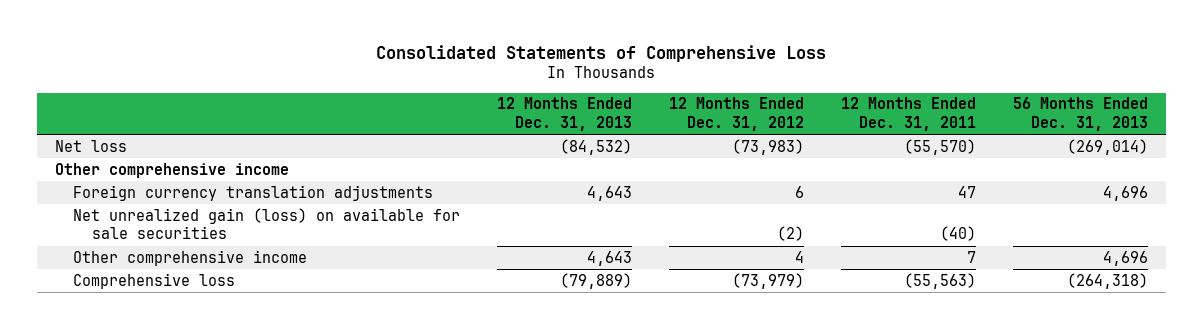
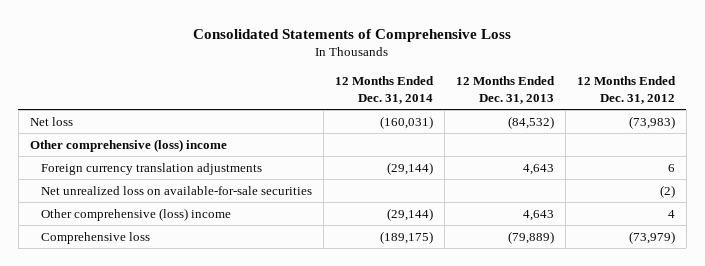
- | 12 Months Ended Dec. 31, 2013 | 12 Months Ended Dec. 31, 2012 | 12 Months Ended Dec. 31, 2011 | 56 Months Ended Dec. 31, 2013
+ | 12 Months Ended Dec. 31, 2014 | 12 Months Ended Dec. 31, 2013 | 12 Months Ended Dec. 31, 2012
- Other comprehensive income
+ Other comprehensive (loss) income
- Net unrealized gain (loss) on available for sale securities | | (2) | (40) |
- Other comprehensive income | 4,643 | 4 | 7 | 4,696
+ Net unrealized loss on available-for-sale securities | | | (2)
+ Other comprehensive (loss) income | (29,144) | 4,643 | 4

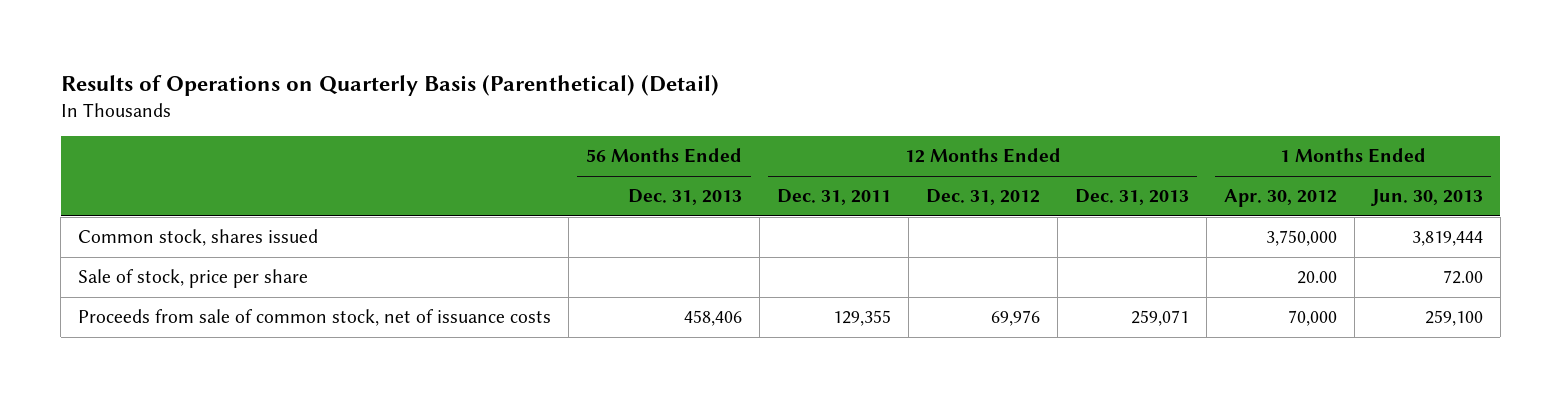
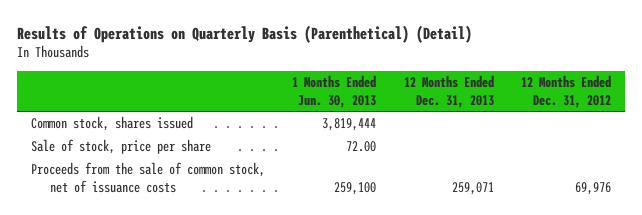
- | 56 Months Ended Dec. 31, 2013 | 12 Months Ended Dec. 31, 2011 | 12 Months Ended Dec. 31, 2012 | 12 Months Ended Dec. 31, 2013 | 1 Months Ended Apr. 30, 2012 | 1 Months Ended Jun. 30, 2013
+ | 1 Months Ended Jun. 30, 2013 | 12 Months Ended Dec. 31, 2013 | 12 Months Ended Dec. 31, 2012
- Proceeds from sale of common stock, net of issuance costs | 458,406 | 129,355 | 69,976 | 259,071 | 70,000 | 259,100
+ Proceeds from the sale of common stock, net of issuance costs | 259,100 | 259,071 | 69,976

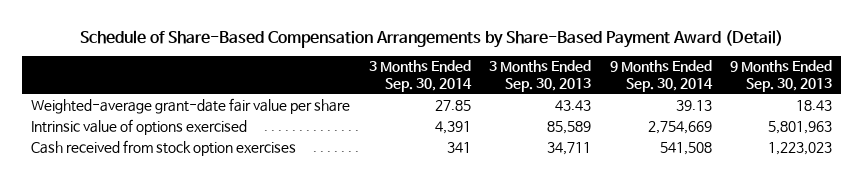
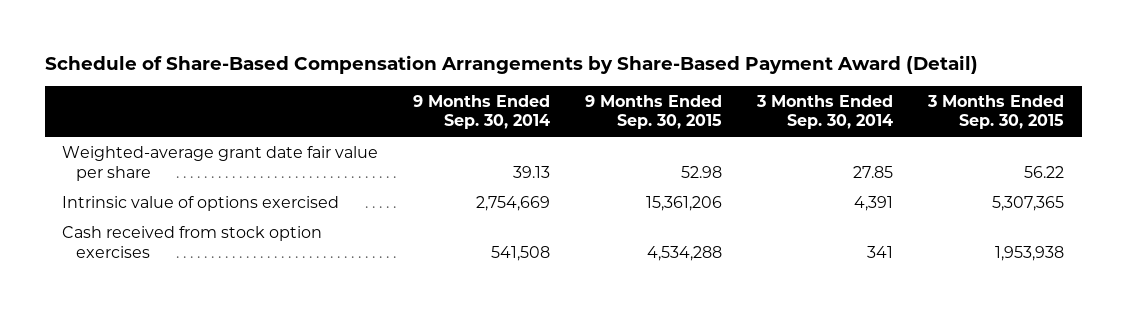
- | 3 Months Ended Sep. 30, 2014 | 3 Months Ended Sep. 30, 2013 | 9 Months Ended Sep. 30, 2014 | 9 Months Ended Sep. 30, 2013
+ | 9 Months Ended Sep. 30, 2014 | 9 Months Ended Sep. 30, 2015 | 3 Months Ended Sep. 30, 2014 | 3 Months Ended Sep. 30, 2015
- Weighted-average grant-date fair value per share | 27.85 | 43.43 | 39.13 | 18.43
+ Weighted-average grant date fair value per share | 39.13 | 52.98 | 27.85 | 56.22

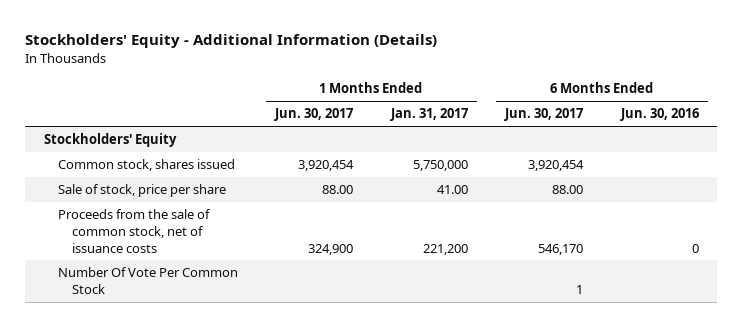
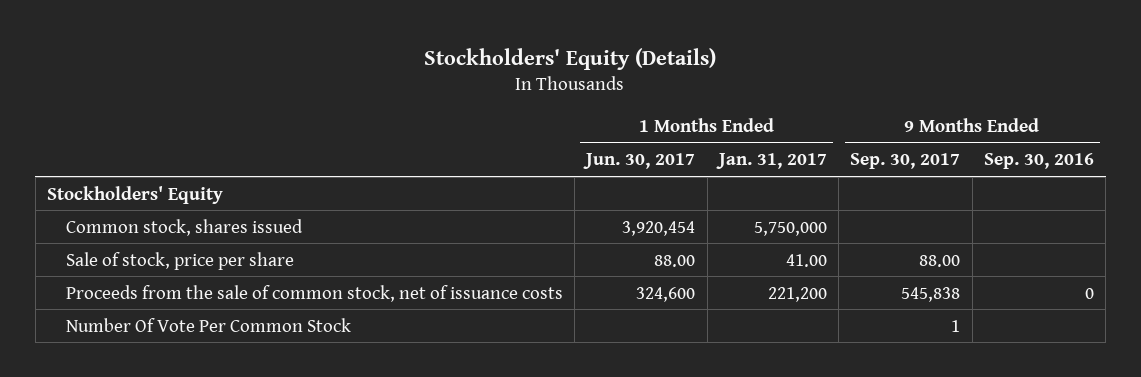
- Stockholders' Equity - Additional Information (Details)
+ Stockholders' Equity (Details)
- | 1 Months Ended Jun. 30, 2017 | 1 Months Ended Jan. 31, 2017 | 6 Months Ended Jun. 30, 2017 | 6 Months Ended Jun. 30, 2016
+ | 1 Months Ended Jun. 30, 2017 | 1 Months Ended Jan. 31, 2017 | 9 Months Ended Sep. 30, 2017 | 9 Months Ended Sep. 30, 2016
- Proceeds from the sale of common stock, net of issuance costs | 324,900 | 221,200 | 546,170 | 0
+ Proceeds from the sale of common stock, net of issuance costs | 324,600 | 221,200 | 545,838 | 0

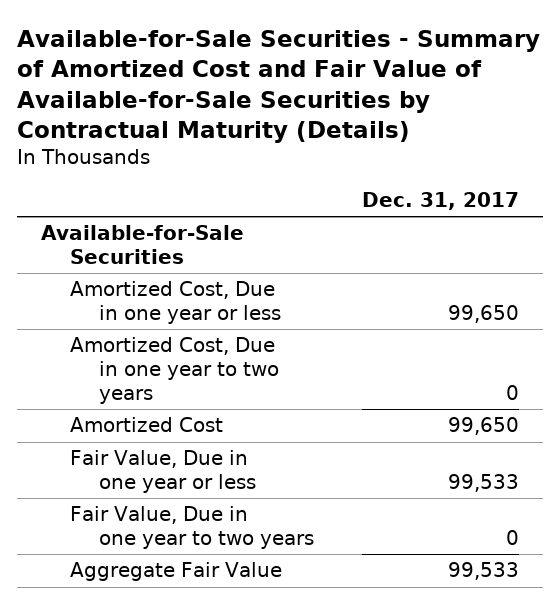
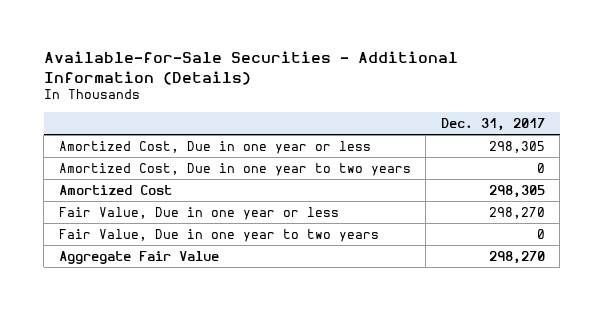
- Available-for-Sale Securities - Summary of Amortized Cost and Fair Value of Available-for-Sale Securities by Contractual Maturity (Details)
+ Available-for-Sale Securities - Additional Information (Details)
- Available-for-Sale Securities
- Amortized Cost, Due in one year or less | 99,650
+ Amortized Cost, Due in one year or less | 298,305
- Amortized Cost | 99,650
- Fair Value, Due in one year or less | 99,533
+ Amortized Cost | 298,305
+ Fair Value, Due in one year or less | 298,270
- Aggregate Fair Value | 99,533
+ Aggregate Fair Value | 298,270

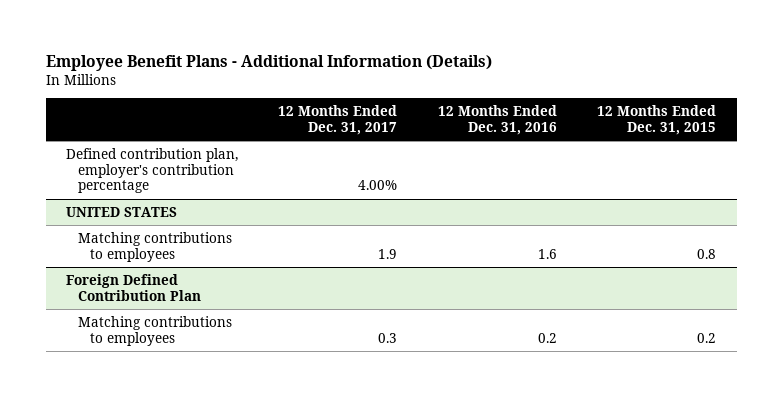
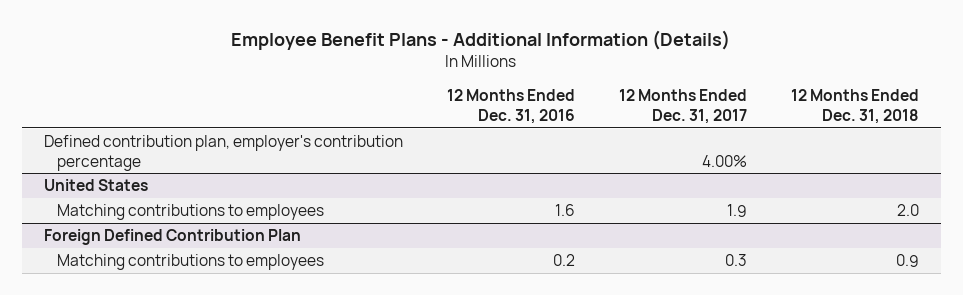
- | 12 Months Ended Dec. 31, 2017 | 12 Months Ended Dec. 31, 2016 | 12 Months Ended Dec. 31, 2015
+ | 12 Months Ended Dec. 31, 2016 | 12 Months Ended Dec. 31, 2017 | 12 Months Ended Dec. 31, 2018
- UNITED STATES
+ United States

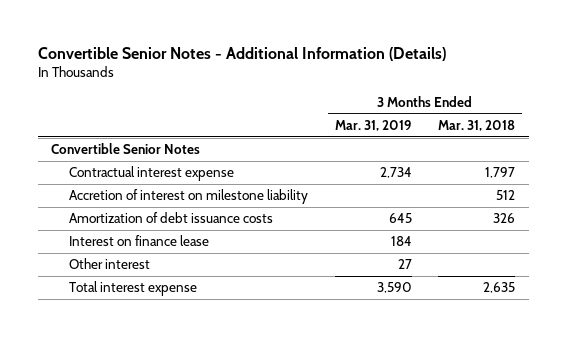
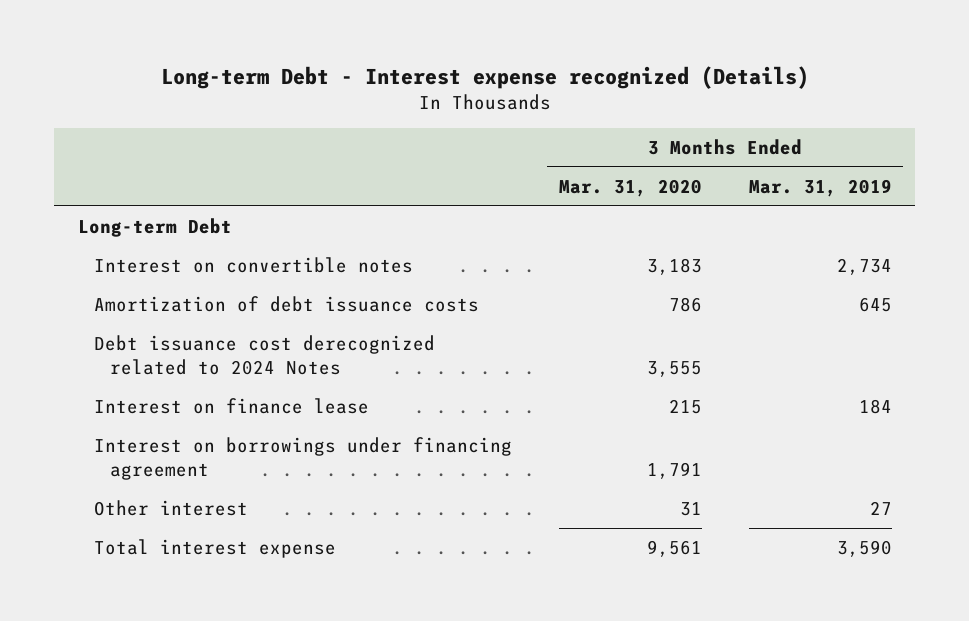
- Convertible Senior Notes - Additional Information (Details)
+ Long-term Debt - Interest expense recognized (Details)
- | 3 Months Ended Mar. 31, 2019 | 3 Months Ended Mar. 31, 2018
+ | 3 Months Ended Mar. 31, 2020 | 3 Months Ended Mar. 31, 2019
- Convertible Senior Notes
- Contractual interest expense | 2,734 | 1,797
- Accretion of interest on milestone liability | | 512
+ Long-term Debt
+ Interest on convertible notes | 3,183 | 2,734
+ Debt issuance cost derecognized related to 2024 Notes | 3,555 |
+ Interest on borrowings under financing agreement | 1,791 |

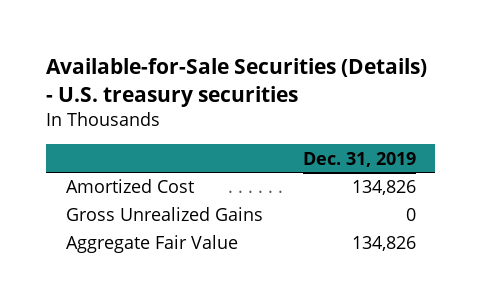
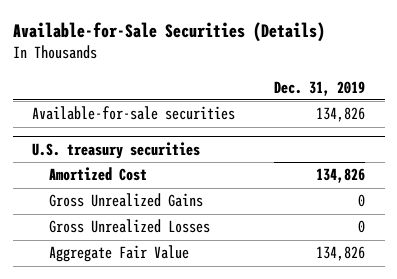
- Available-for-Sale Securities (Details) - U.S. treasury securities
+ Available-for-Sale Securities (Details)
+ Available-for-sale securities | 134,826
+ U.S. treasury securities
+ Gross Unrealized Losses | 0

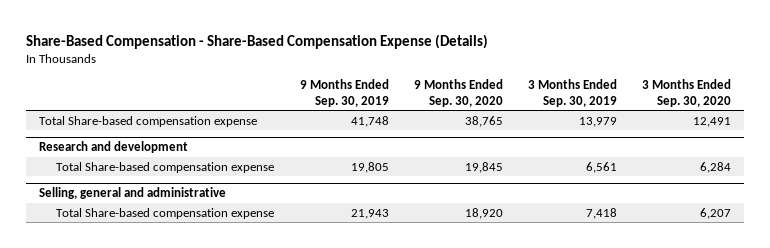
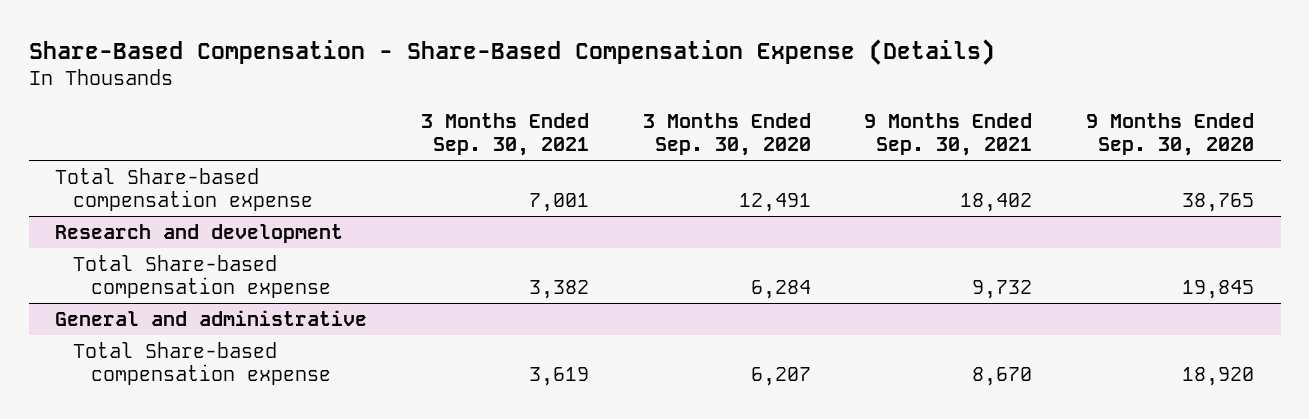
- | 9 Months Ended Sep. 30, 2019 | 9 Months Ended Sep. 30, 2020 | 3 Months Ended Sep. 30, 2019 | 3 Months Ended Sep. 30, 2020
+ | 3 Months Ended Sep. 30, 2021 | 3 Months Ended Sep. 30, 2020 | 9 Months Ended Sep. 30, 2021 | 9 Months Ended Sep. 30, 2020
- Selling, general and administrative
+ General and administrative

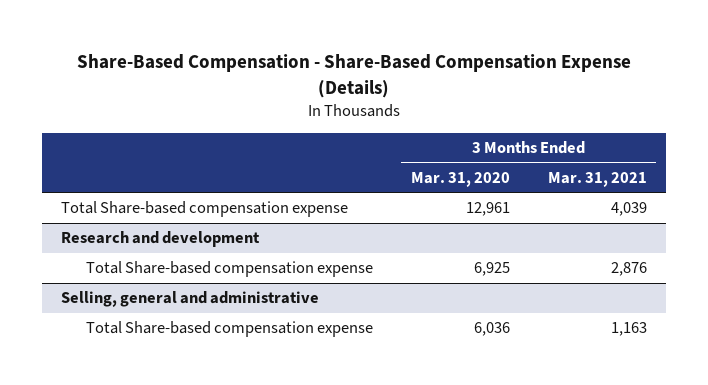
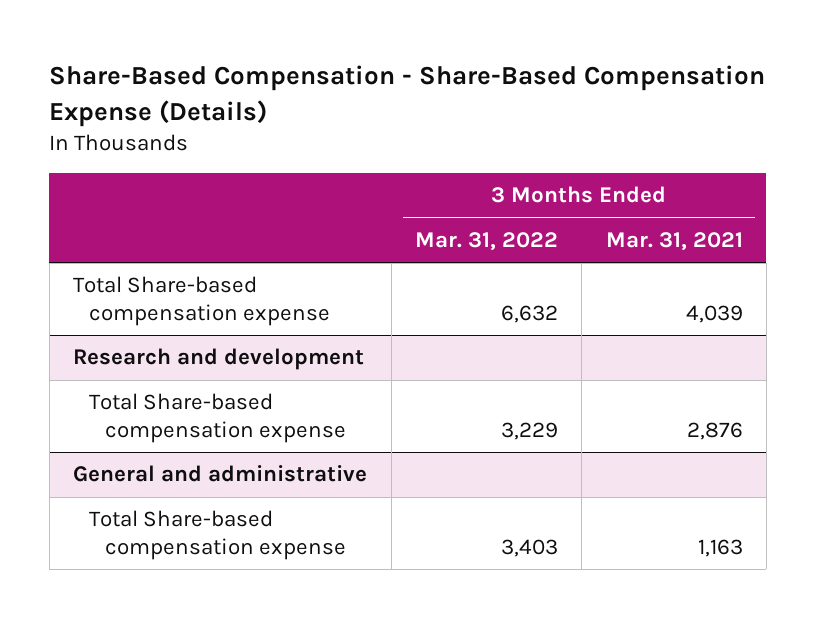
- | 3 Months Ended Mar. 31, 2020 | 3 Months Ended Mar. 31, 2021
+ | 3 Months Ended Mar. 31, 2022 | 3 Months Ended Mar. 31, 2021
- Selling, general and administrative
+ General and administrative

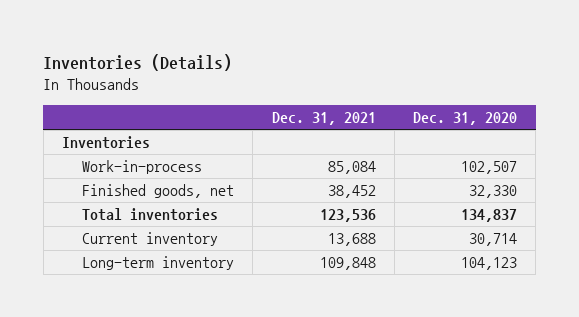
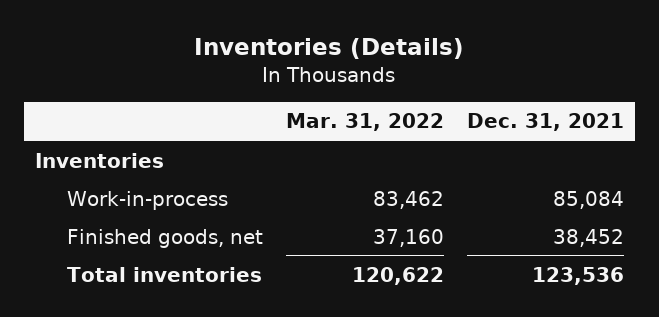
- | Dec. 31, 2021 | Dec. 31, 2020
+ | Mar. 31, 2022 | Dec. 31, 2021
- Current inventory | 13,688 | 30,714
- Long-term inventory | 109,848 | 104,123

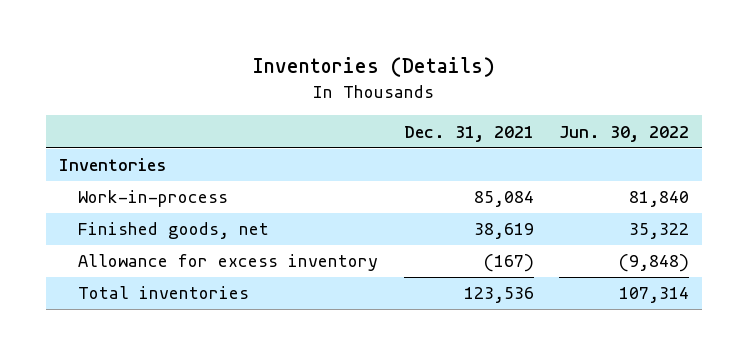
- | Mar. 31, 2022 | Dec. 31, 2021
+ | Dec. 31, 2021 | Jun. 30, 2022
- Finished goods, net | 37,160 | 38,452
+ Finished goods, net | 38,619 | 35,322
+ Allowance for excess inventory | (167) | (9,848)

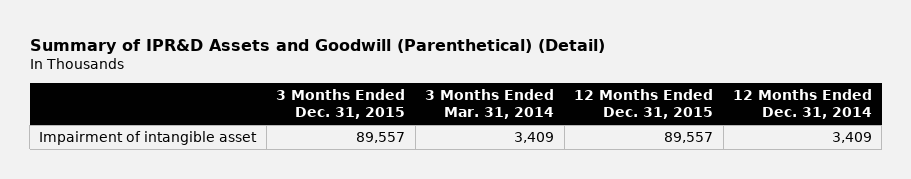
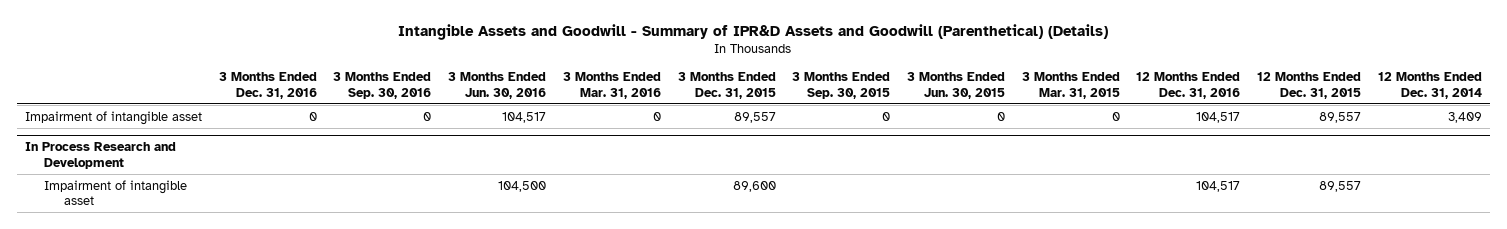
- Summary of IPR&D Assets and Goodwill (Parenthetical) (Detail)
+ Intangible Assets and Goodwill - Summary of IPR&D Assets and Goodwill (Parenthetical) (Details)
- | 3 Months Ended Dec. 31, 2015 | 3 Months Ended Mar. 31, 2014 | 12 Months Ended Dec. 31, 2015 | 12 Months Ended Dec. 31, 2014
+ | 3 Months Ended Dec. 31, 2016 | 3 Months Ended Sep. 30, 2016 | 3 Months Ended Jun. 30, 2016 | 3 Months Ended Mar. 31, 2016 | 3 Months Ended Dec. 31, 2015 | 3 Months Ended Sep. 30, 2015 | 3 Months Ended Jun. 30, 2015 | 3 Months Ended Mar. 31, 2015 | 12 Months Ended Dec. 31, 2016 | 12 Months Ended Dec. 31, 2015 | 12 Months Ended Dec. 31, 2014
+ In Process Research and Development
+ Impairment of intangible asset | | | 104,500 | | 89,600 | | | | 104,517 | 89,557 |

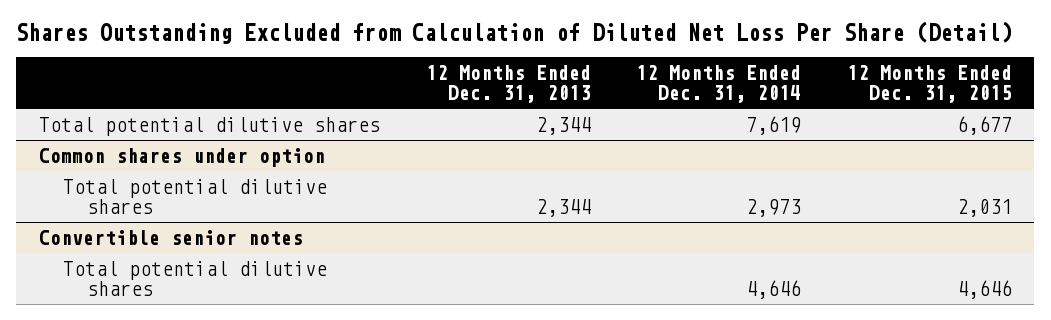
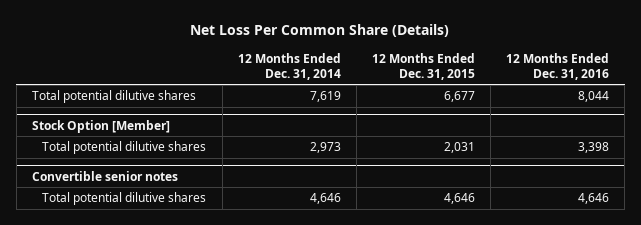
- Shares Outstanding Excluded from Calculation of Diluted Net Loss Per Share (Detail)
+ Net Loss Per Common Share (Details)
- | 12 Months Ended Dec. 31, 2013 | 12 Months Ended Dec. 31, 2014 | 12 Months Ended Dec. 31, 2015
+ | 12 Months Ended Dec. 31, 2014 | 12 Months Ended Dec. 31, 2015 | 12 Months Ended Dec. 31, 2016
- Common shares under option
+ Stock Option [Member]

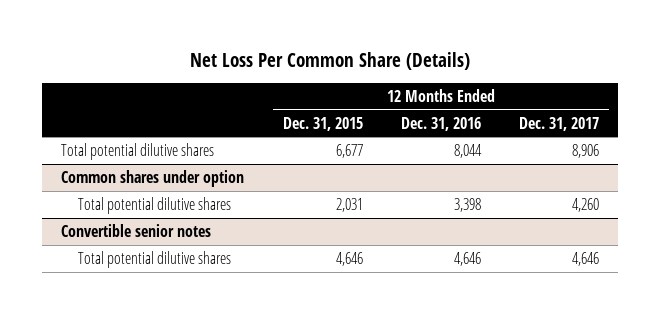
- | 12 Months Ended Dec. 31, 2014 | 12 Months Ended Dec. 31, 2015 | 12 Months Ended Dec. 31, 2016
+ | 12 Months Ended Dec. 31, 2015 | 12 Months Ended Dec. 31, 2016 | 12 Months Ended Dec. 31, 2017
- Stock Option [Member]
+ Common shares under option

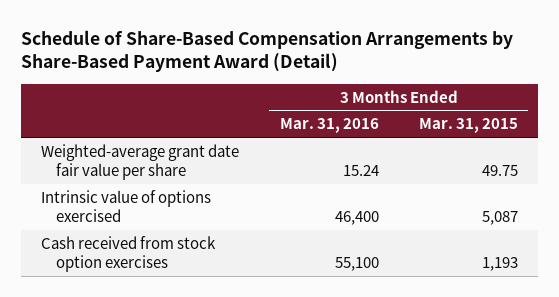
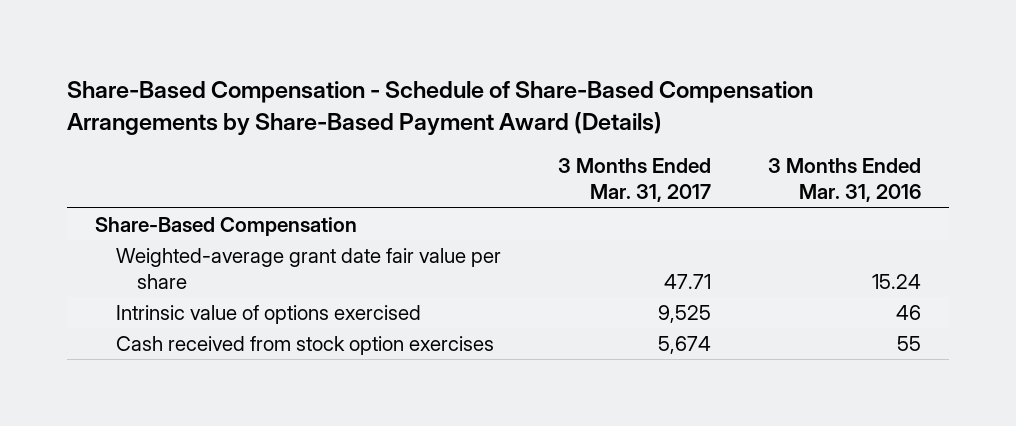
- Schedule of Share-Based Compensation Arrangements by Share-Based Payment Award (Detail)
+ Share-Based Compensation - Schedule of Share-Based Compensation Arrangements by Share-Based Payment Award (Details)
- | 3 Months Ended Mar. 31, 2016 | 3 Months Ended Mar. 31, 2015
+ | 3 Months Ended Mar. 31, 2017 | 3 Months Ended Mar. 31, 2016
+ Share-Based Compensation
- Intrinsic value of options exercised | 46,400 | 5,087
- Cash received from stock option exercises | 55,100 | 1,193
+ Intrinsic value of options exercised | 9,525 | 46
+ Cash received from stock option exercises | 5,674 | 55

